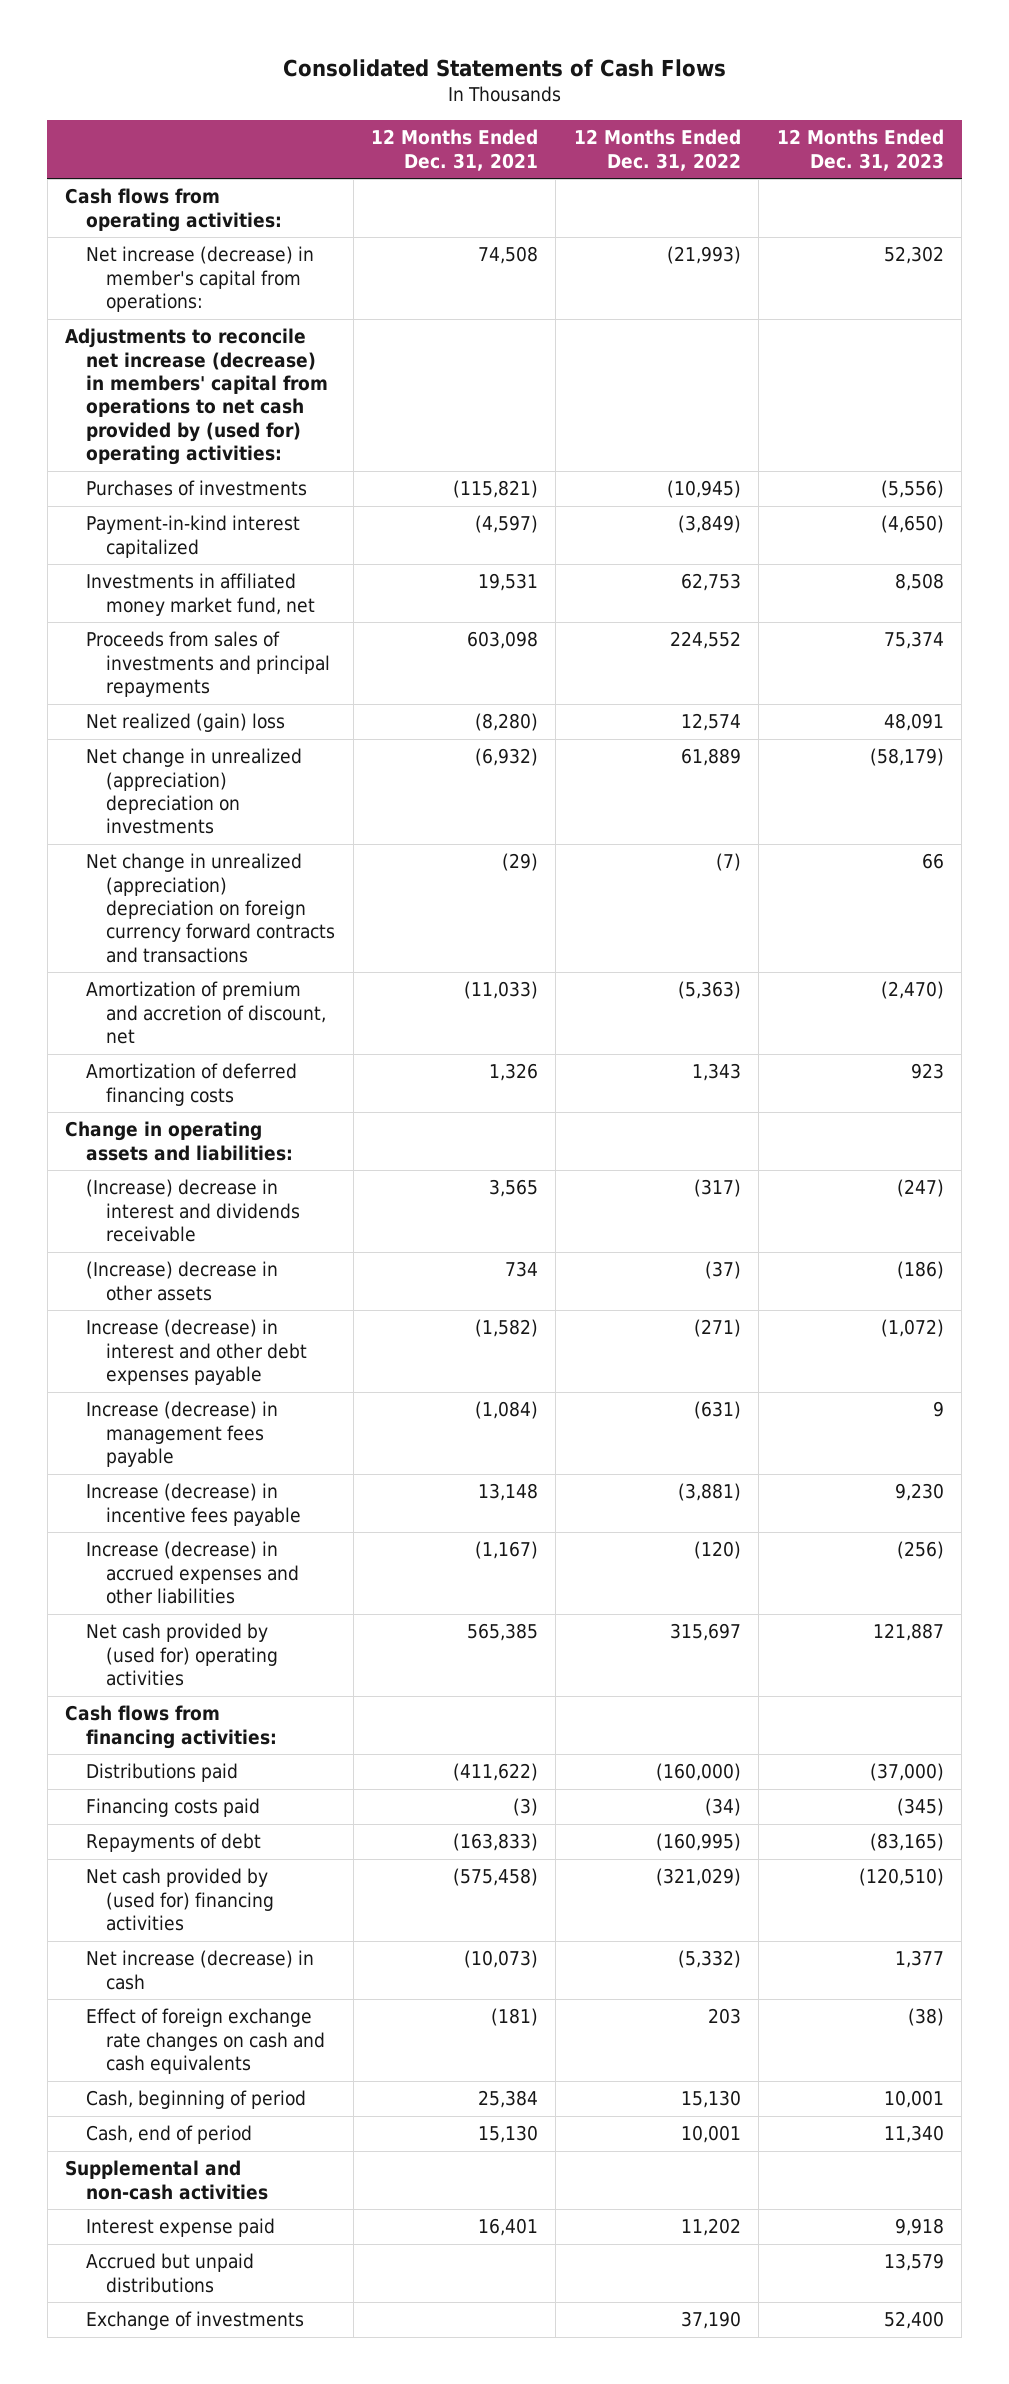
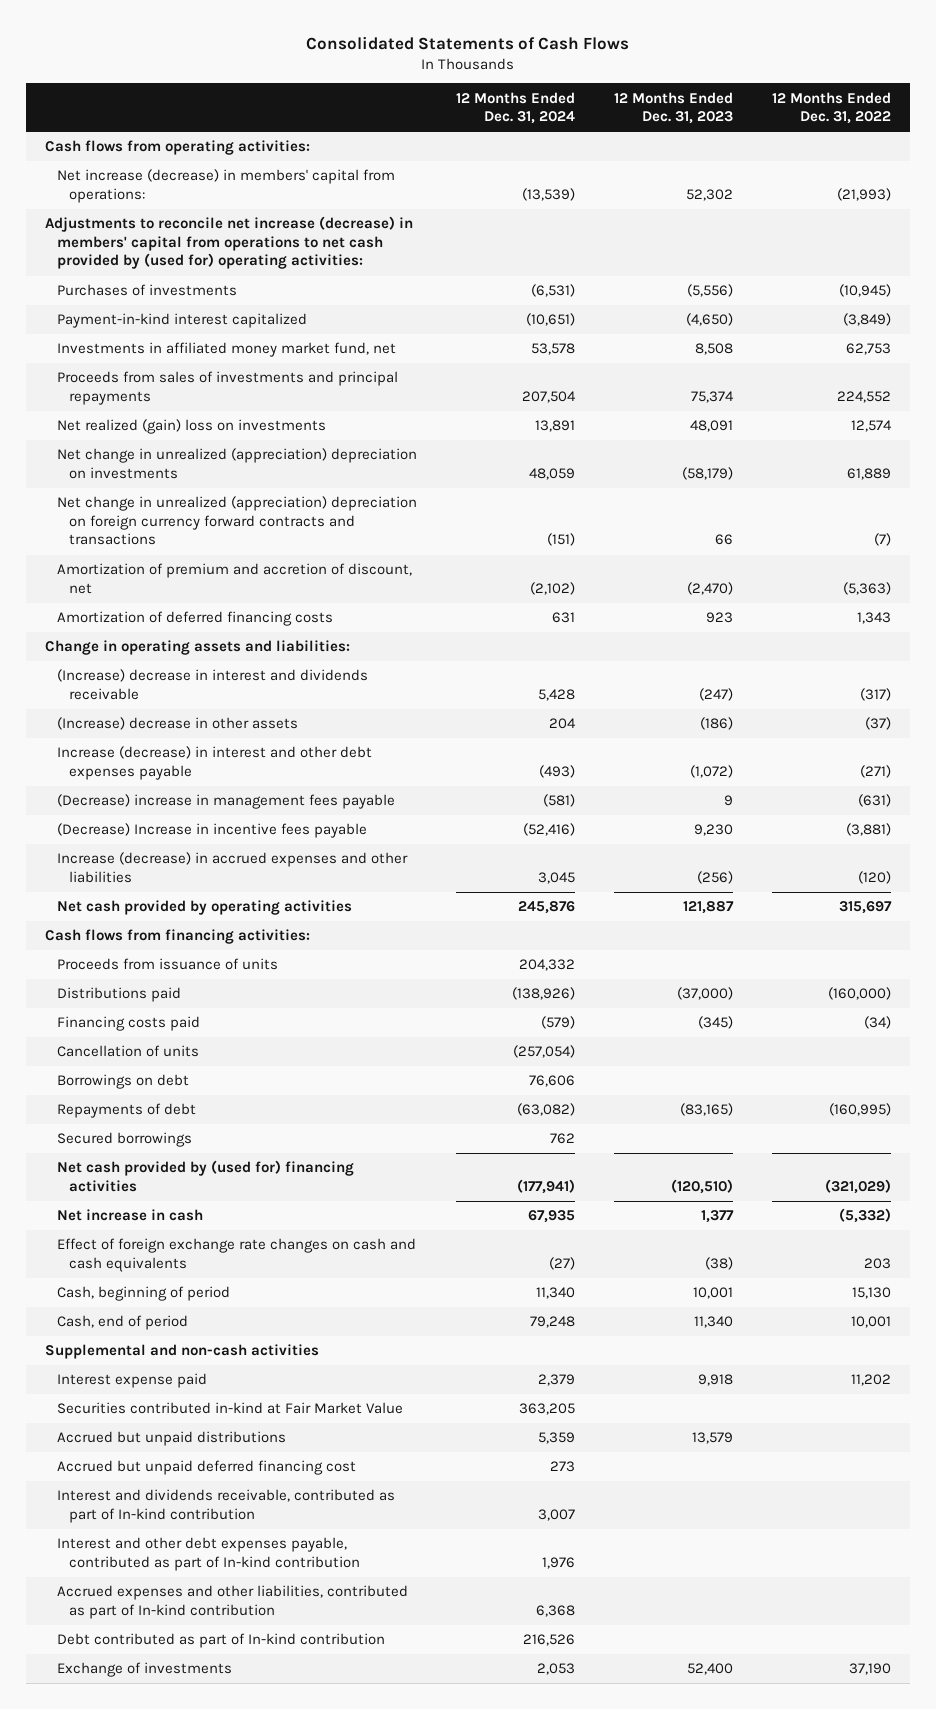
- | 12 Months Ended Dec. 31, 2021 | 12 Months Ended Dec. 31, 2022 | 12 Months Ended Dec. 31, 2023
+ | 12 Months Ended Dec. 31, 2024 | 12 Months Ended Dec. 31, 2023 | 12 Months Ended Dec. 31, 2022
- Net increase (decrease) in member's capital from operations: | 74,508 | (21,993) | 52,302
+ Net increase (decrease) in members' capital from operations: | (13,539) | 52,302 | (21,993)
- Net realized (gain) loss | (8,280) | 12,574 | 48,091
+ Net realized (gain) loss on investments | 13,891 | 48,091 | 12,574
- Increase (decrease) in management fees payable | (1,084) | (631) | 9
- Increase (decrease) in incentive fees payable | 13,148 | (3,881) | 9,230
+ (Decrease) increase in management fees payable | (581) | 9 | (631)
+ (Decrease) Increase in incentive fees payable | (52,416) | 9,230 | (3,881)
- Net cash provided by (used for) operating activities | 565,385 | 315,697 | 121,887
+ Net cash provided by operating activities | 245,876 | 121,887 | 315,697
+ Proceeds from issuance of units | 204,332 | |
+ Cancellation of units | (257,054) | |
+ Borrowings on debt | 76,606 | |
+ Secured borrowings | 762 | |
- Net increase (decrease) in cash | (10,073) | (5,332) | 1,377
+ Net increase in cash | 67,935 | 1,377 | (5,332)
+ Securities contributed in-kind at Fair Market Value | 363,205 | |
+ Accrued but unpaid deferred financing cost | 273 | |
+ Interest and dividends receivable, contributed as part of In-kind contribution | 3,007 | |
+ Interest and other debt expenses payable, contributed as part of In-kind contribution | 1,976 | |
+ Accrued expenses and other liabilities, contributed as part of In-kind contribution | 6,368 | |
+ Debt contributed as part of In-kind contribution | 216,526 | |

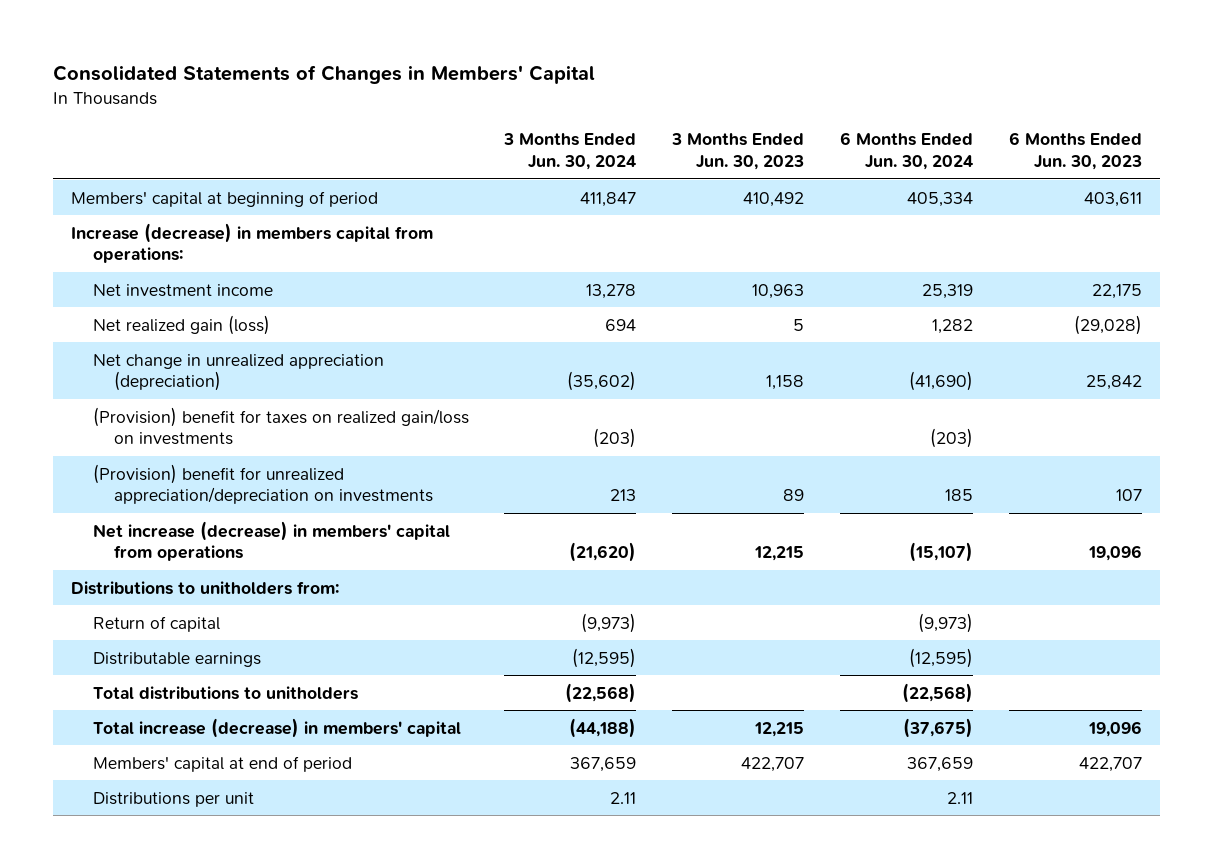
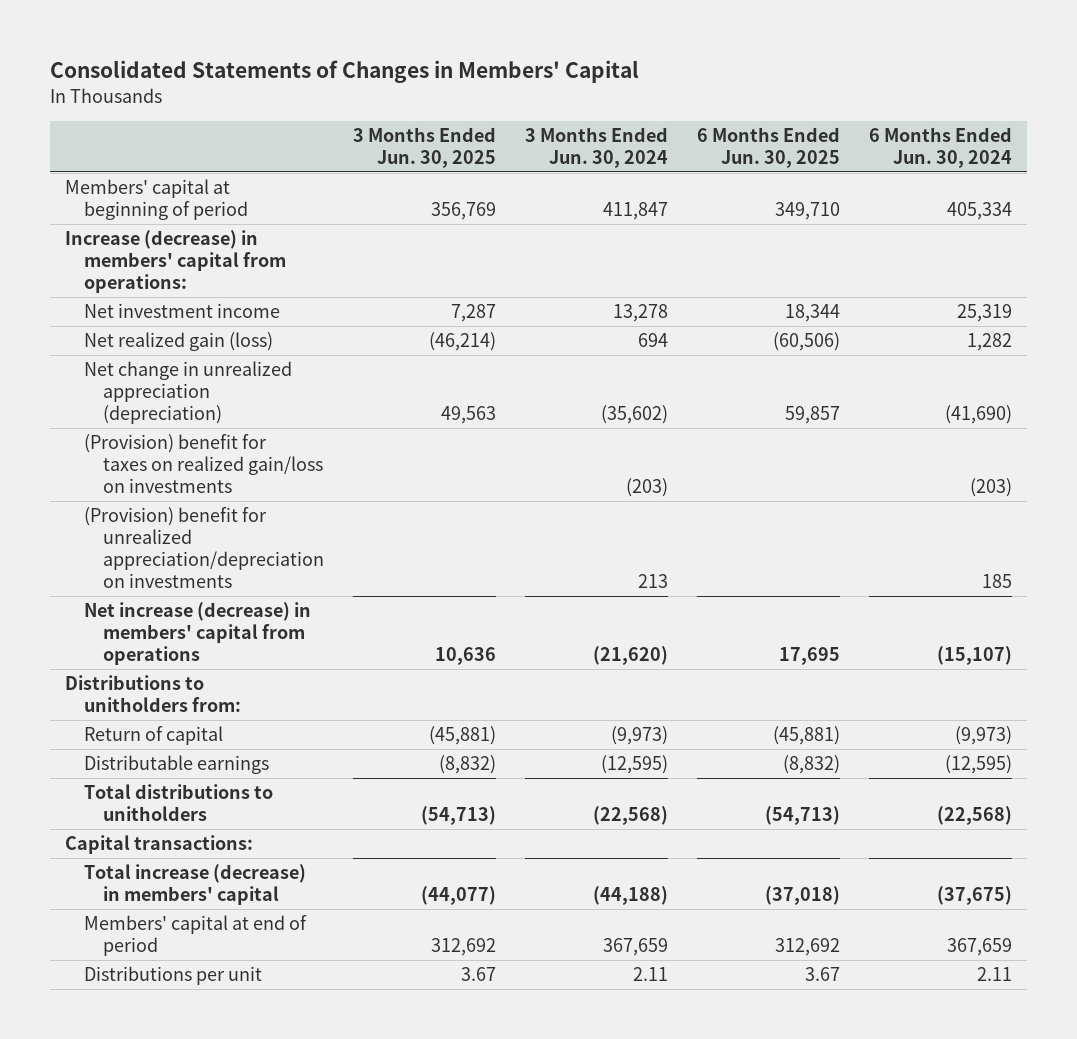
- | 3 Months Ended Jun. 30, 2024 | 3 Months Ended Jun. 30, 2023 | 6 Months Ended Jun. 30, 2024 | 6 Months Ended Jun. 30, 2023
+ | 3 Months Ended Jun. 30, 2025 | 3 Months Ended Jun. 30, 2024 | 6 Months Ended Jun. 30, 2025 | 6 Months Ended Jun. 30, 2024
- Increase (decrease) in members capital from operations:
+ Increase (decrease) in members' capital from operations:
+ Capital transactions:

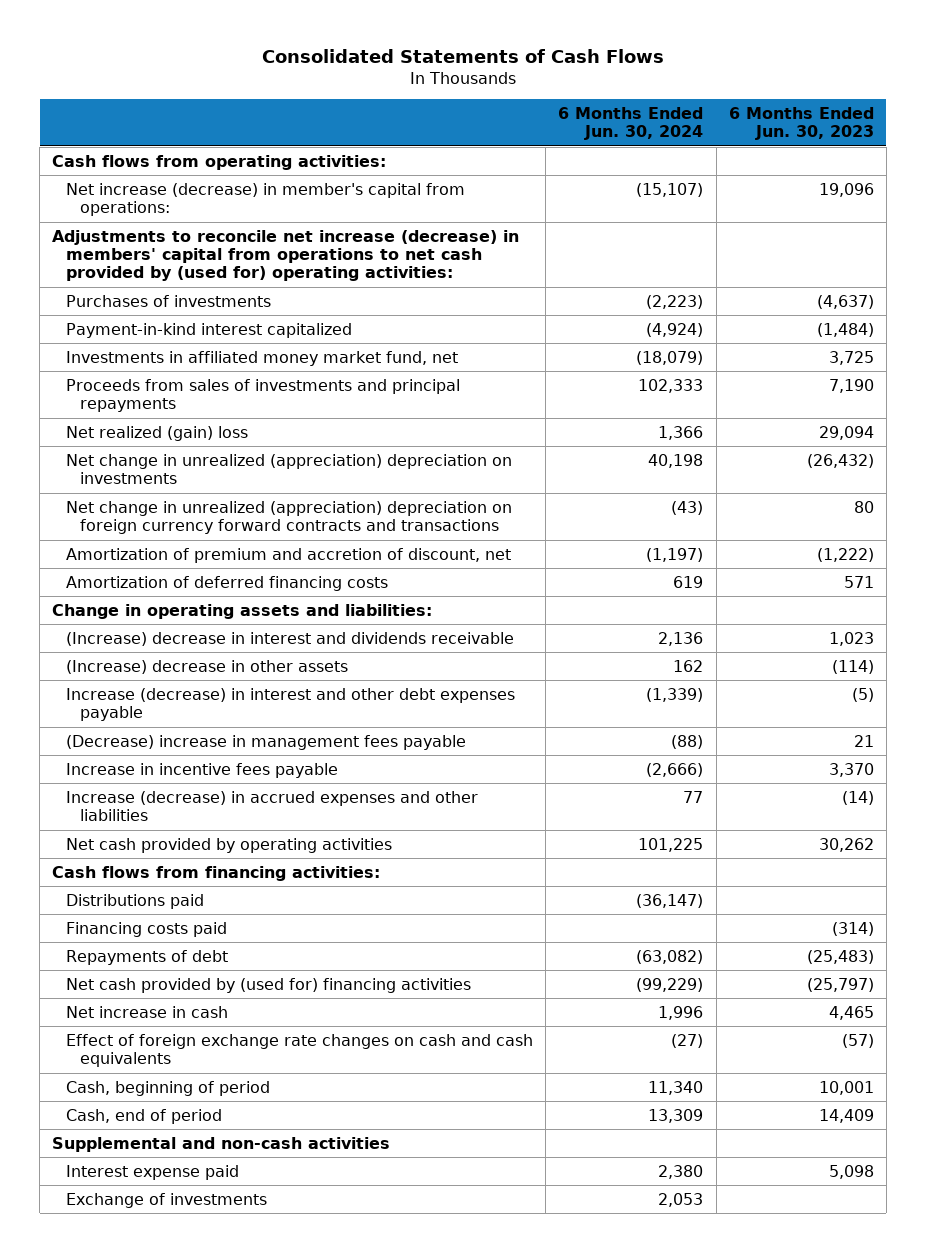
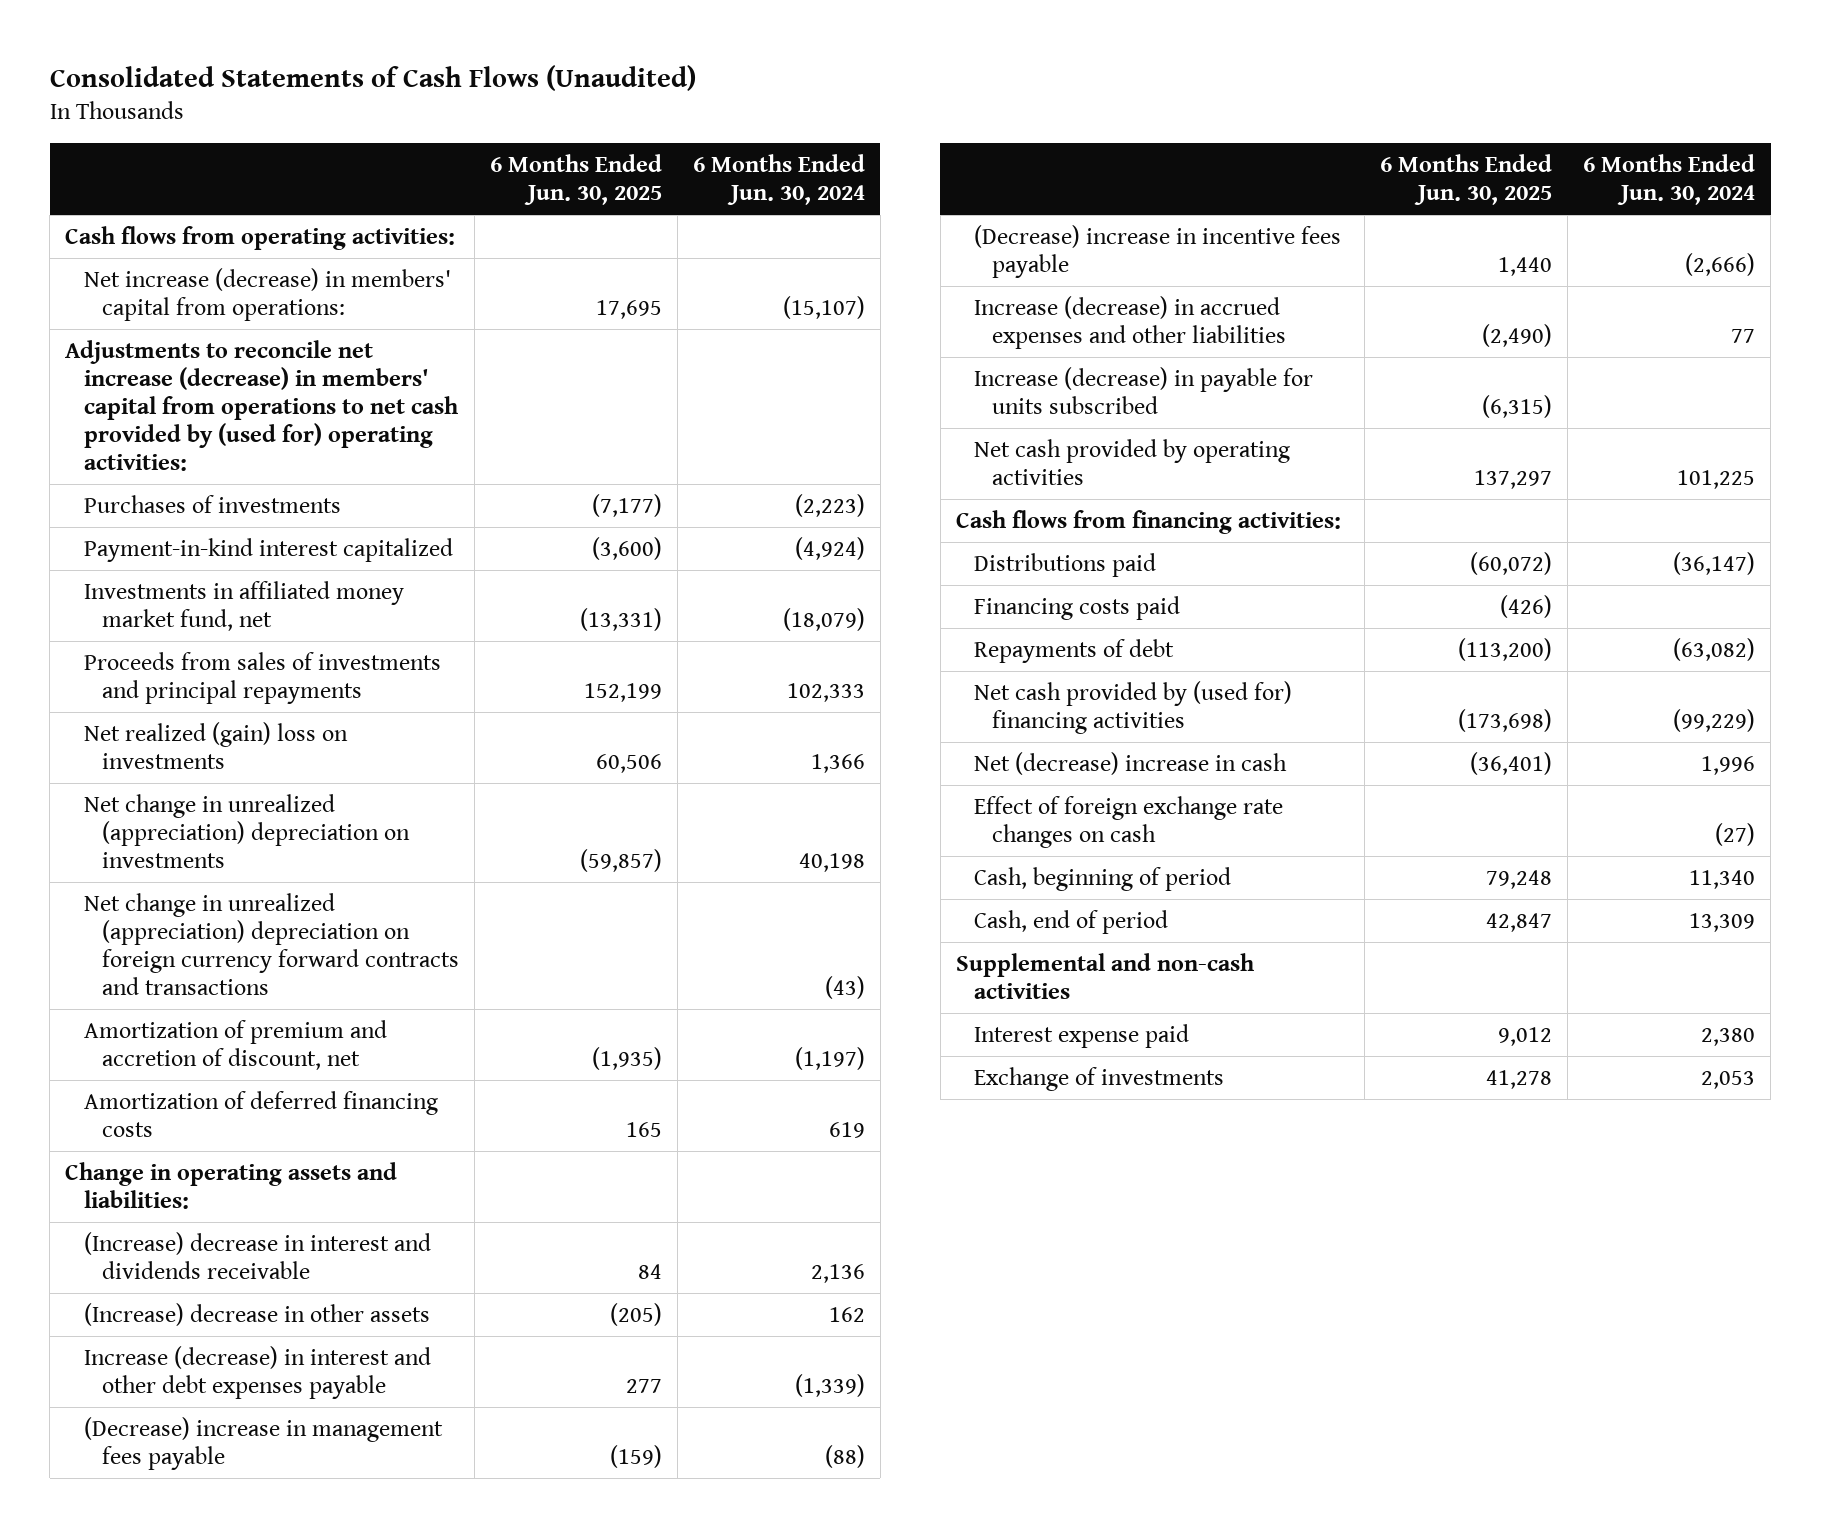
- Consolidated Statements of Cash Flows
+ Consolidated Statements of Cash Flows (Unaudited)
- | 6 Months Ended Jun. 30, 2024 | 6 Months Ended Jun. 30, 2023
+ | 6 Months Ended Jun. 30, 2025 | 6 Months Ended Jun. 30, 2024
- Net increase (decrease) in member's capital from operations: | (15,107) | 19,096
+ Net increase (decrease) in members' capital from operations: | 17,695 | (15,107)
- Net realized (gain) loss | 1,366 | 29,094
+ Net realized (gain) loss on investments | 60,506 | 1,366
- Increase in incentive fees payable | (2,666) | 3,370
+ (Decrease) increase in incentive fees payable | 1,440 | (2,666)
+ Increase (decrease) in payable for units subscribed | (6,315) |
- Net increase in cash | 1,996 | 4,465
- Effect of foreign exchange rate changes on cash and cash equivalents | (27) | (57)
+ Net (decrease) increase in cash | (36,401) | 1,996
+ Effect of foreign exchange rate changes on cash | | (27)

